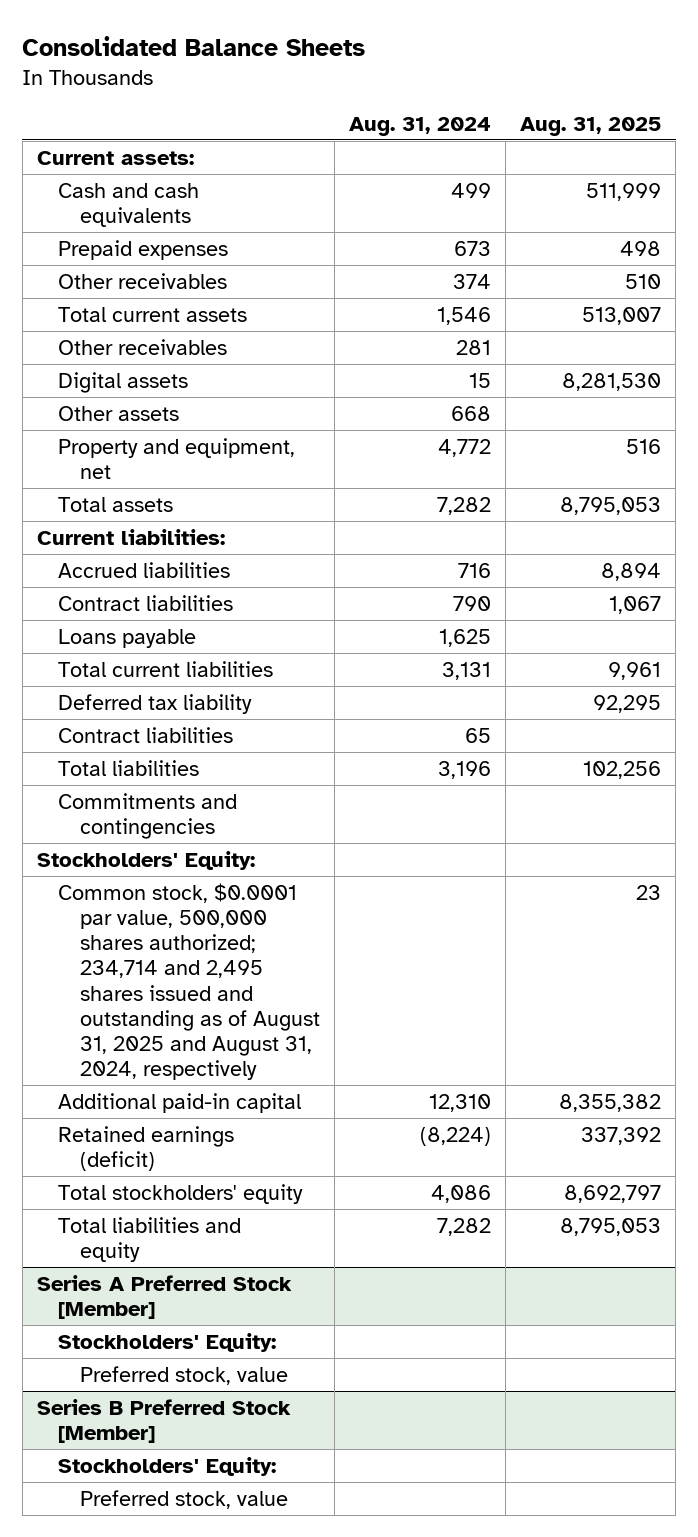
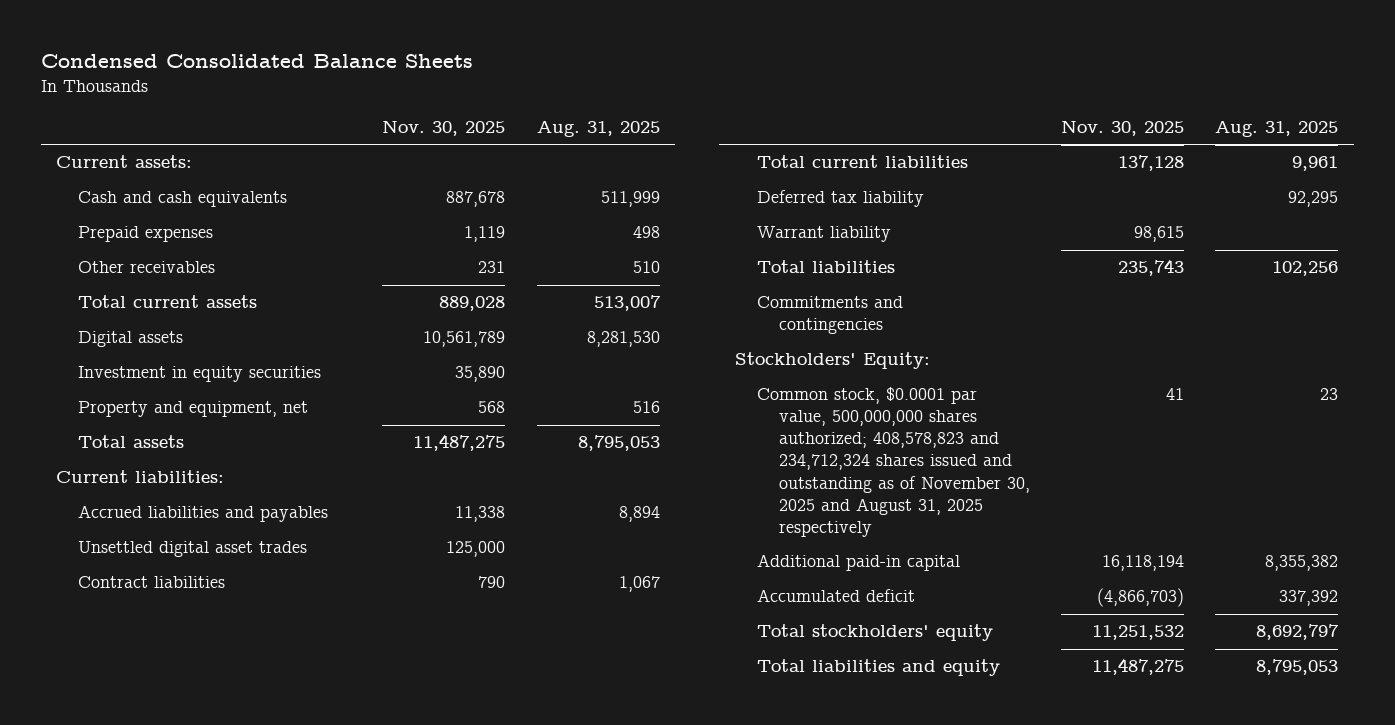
- Consolidated Balance Sheets
+ Condensed Consolidated Balance Sheets
- | Aug. 31, 2024 | Aug. 31, 2025
+ | Nov. 30, 2025 | Aug. 31, 2025
- Other receivables | 281 |
- Other assets | 668 |
+ Investment in equity securities | 35,890 |
- Accrued liabilities | 716 | 8,894
+ Accrued liabilities and payables | 11,338 | 8,894
+ Unsettled digital asset trades | 125,000 |
- Loans payable | 1,625 |
- Contract liabilities | 65 |
+ Warrant liability | 98,615 |
- Common stock, $0.0001 par value, 500,000 shares authorized; 234,714 and 2,495 shares issued and outstanding as of August 31, 2025 and August 31, 2024, respectively | | 23
+ Common stock, $0.0001 par value, 500,000,000 shares authorized; 408,578,823 and 234,712,324 shares issued and outstanding as of November 30, 2025 and August 31, 2025 respectively | 41 | 23
- Retained earnings (deficit) | (8,224) | 337,392
+ Accumulated deficit | (4,866,703) | 337,392
- Series A Preferred Stock [Member]
- Stockholders' Equity:
- Preferred stock, value
- Series B Preferred Stock [Member]
- Stockholders' Equity:
- Preferred stock, value

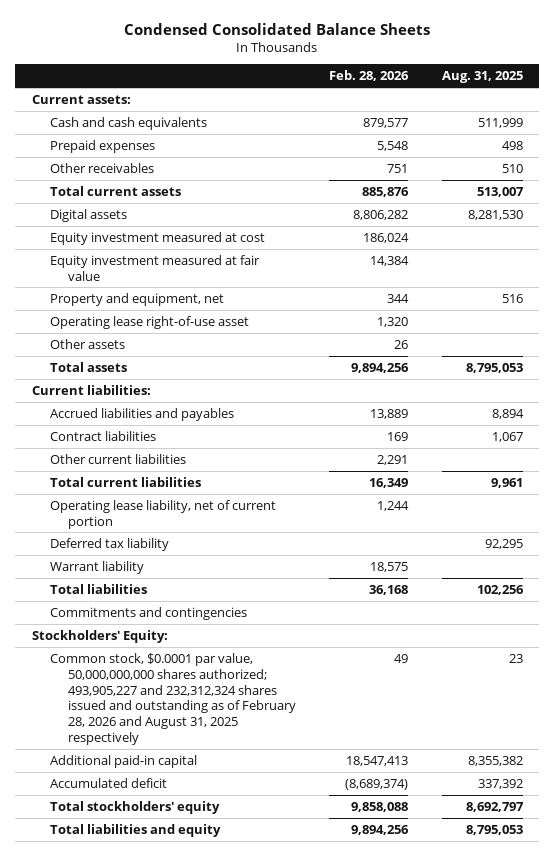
- | Nov. 30, 2025 | Aug. 31, 2025
+ | Feb. 28, 2026 | Aug. 31, 2025
- Investment in equity securities | 35,890 |
+ Equity investment measured at cost | 186,024 |
+ Equity investment measured at fair value | 14,384 |
+ Operating lease right-of-use asset | 1,320 |
+ Other assets | 26 |
- Unsettled digital asset trades | 125,000 |
+ Other current liabilities | 2,291 |
+ Operating lease liability, net of current portion | 1,244 |
- Common stock, $0.0001 par value, 500,000,000 shares authorized; 408,578,823 and 234,712,324 shares issued and outstanding as of November 30, 2025 and August 31, 2025 respectively | 41 | 23
+ Common stock, $0.0001 par value, 50,000,000,000 shares authorized; 493,905,227 and 232,312,324 shares issued and outstanding as of February 28, 2026 and August 31, 2025 respectively | 49 | 23

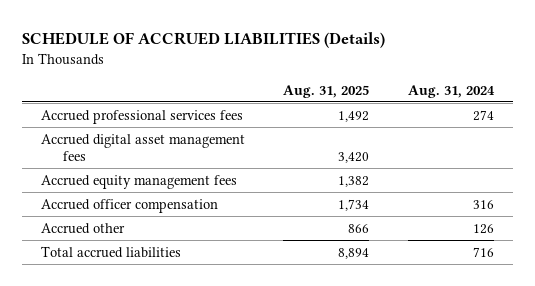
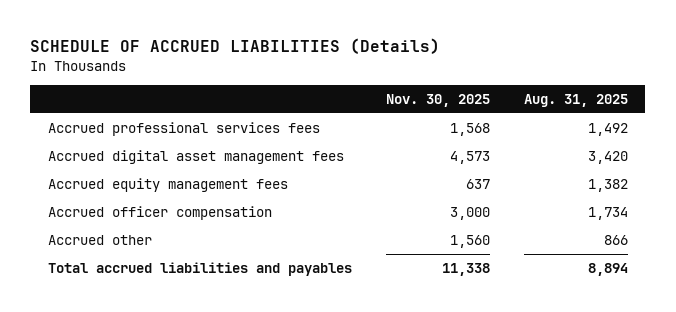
- | Aug. 31, 2025 | Aug. 31, 2024
+ | Nov. 30, 2025 | Aug. 31, 2025
- Total accrued liabilities | 8,894 | 716
+ Total accrued liabilities and payables | 11,338 | 8,894

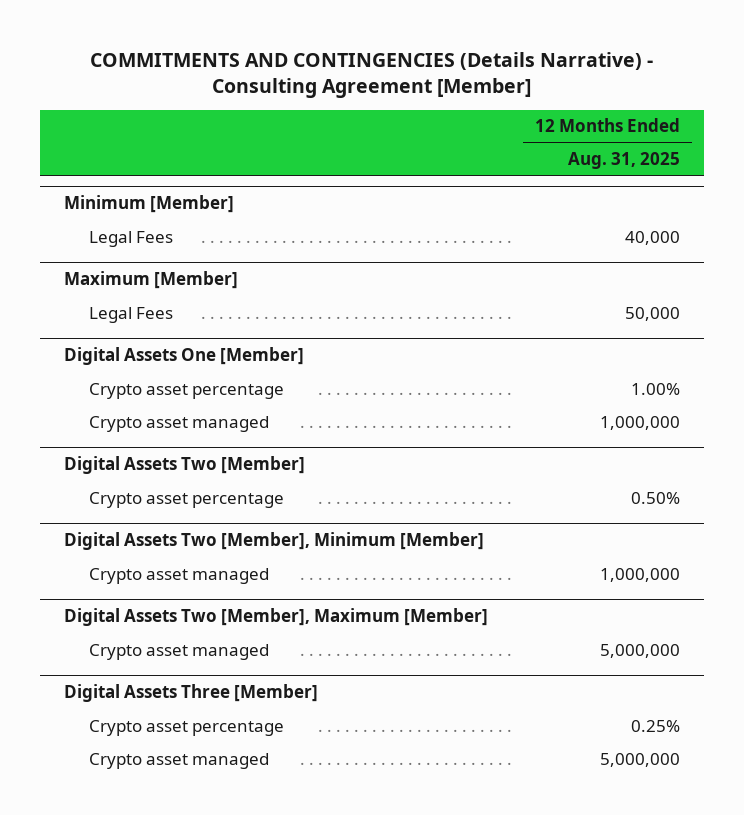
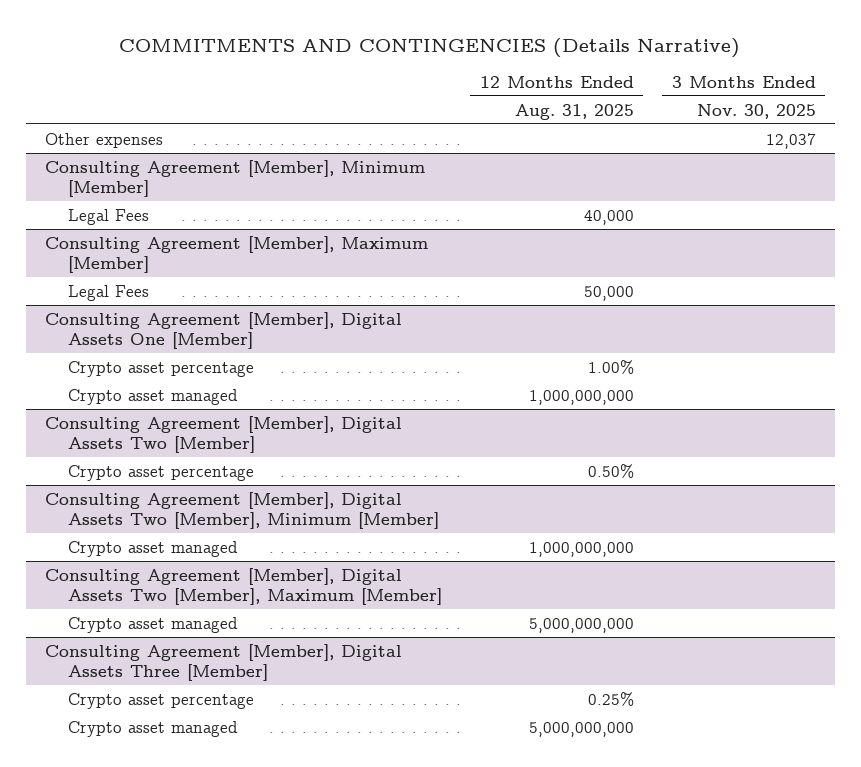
- COMMITMENTS AND CONTINGENCIES (Details Narrative) - Consulting Agreement [Member]
+ COMMITMENTS AND CONTINGENCIES (Details Narrative)
- | 12 Months Ended Aug. 31, 2025
+ | 12 Months Ended Aug. 31, 2025 | 3 Months Ended Nov. 30, 2025
- Minimum [Member]
+ Other expenses | | 12,037
+ Consulting Agreement [Member], Minimum [Member]
- Maximum [Member]
+ Consulting Agreement [Member], Maximum [Member]
- Digital Assets One [Member]
+ Consulting Agreement [Member], Digital Assets One [Member]
- Crypto asset managed | 1,000,000
- Digital Assets Two [Member]
+ Crypto asset managed | 1,000,000,000 |
+ Consulting Agreement [Member], Digital Assets Two [Member]
- Digital Assets Two [Member], Minimum [Member]
- Crypto asset managed | 1,000,000
- Digital Assets Two [Member], Maximum [Member]
- Crypto asset managed | 5,000,000
- Digital Assets Three [Member]
+ Consulting Agreement [Member], Digital Assets Two [Member], Minimum [Member]
+ Crypto asset managed | 1,000,000,000 |
+ Consulting Agreement [Member], Digital Assets Two [Member], Maximum [Member]
+ Crypto asset managed | 5,000,000,000 |
+ Consulting Agreement [Member], Digital Assets Three [Member]
- Crypto asset managed | 5,000,000
+ Crypto asset managed | 5,000,000,000 |

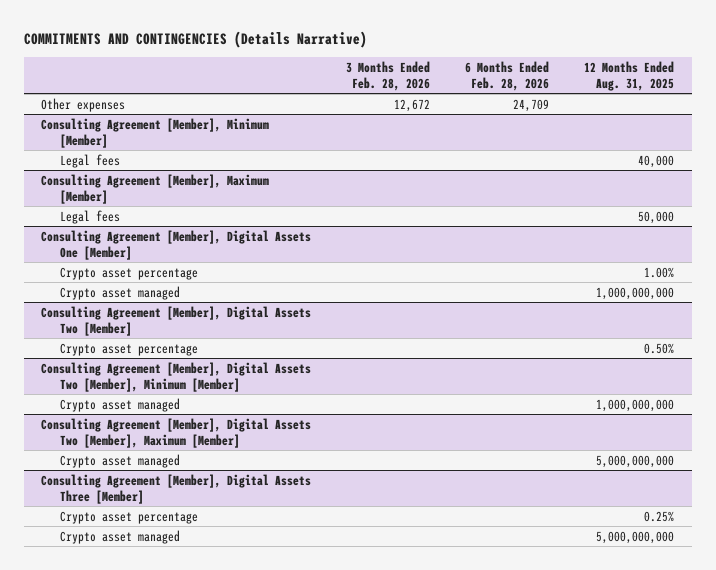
- | 12 Months Ended Aug. 31, 2025 | 3 Months Ended Nov. 30, 2025
+ | 3 Months Ended Feb. 28, 2026 | 6 Months Ended Feb. 28, 2026 | 12 Months Ended Aug. 31, 2025
@ Consulting Agreement [Member], Minimum [Member]
- Legal Fees | 40,000 |
+ Legal fees | | | 40,000
@ Consulting Agreement [Member], Maximum [Member]
- Legal Fees | 50,000 |
+ Legal fees | | | 50,000

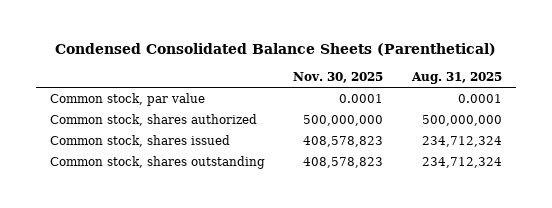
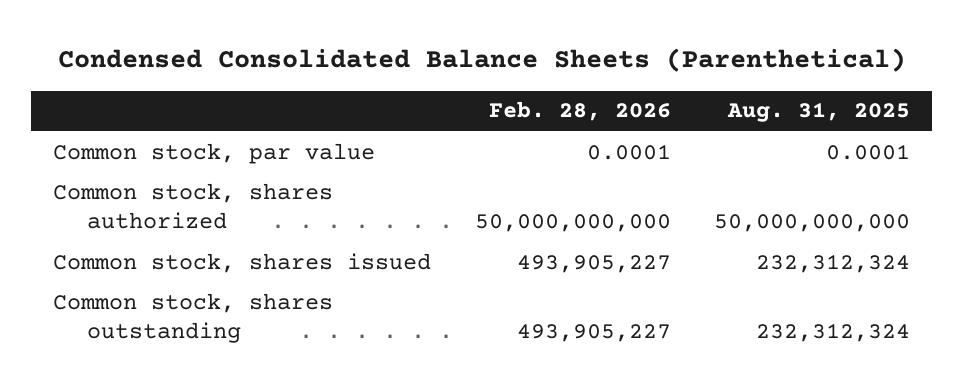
- | Nov. 30, 2025 | Aug. 31, 2025
+ | Feb. 28, 2026 | Aug. 31, 2025
- Common stock, shares authorized | 500,000,000 | 500,000,000
- Common stock, shares issued | 408,578,823 | 234,712,324
- Common stock, shares outstanding | 408,578,823 | 234,712,324
+ Common stock, shares authorized | 50,000,000,000 | 50,000,000,000
+ Common stock, shares issued | 493,905,227 | 232,312,324
+ Common stock, shares outstanding | 493,905,227 | 232,312,324

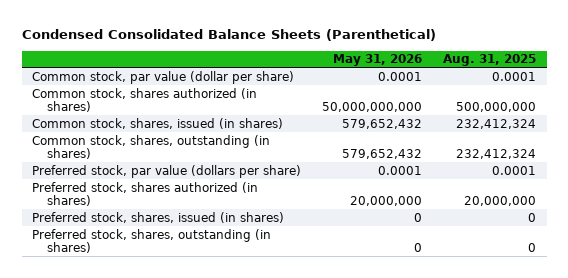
- | Feb. 28, 2026 | Aug. 31, 2025
+ | May 31, 2026 | Aug. 31, 2025
- Common stock, par value | 0.0001 | 0.0001
- Common stock, shares authorized | 50,000,000,000 | 50,000,000,000
- Common stock, shares issued | 493,905,227 | 232,312,324
- Common stock, shares outstanding | 493,905,227 | 232,312,324
+ Common stock, par value (dollar per share) | 0.0001 | 0.0001
+ Common stock, shares authorized (in shares) | 50,000,000,000 | 500,000,000
+ Common stock, shares, issued (in shares) | 579,652,432 | 232,412,324
+ Common stock, shares, outstanding (in shares) | 579,652,432 | 232,412,324
+ Preferred stock, par value (dollars per share) | 0.0001 | 0.0001
+ Preferred stock, shares authorized (in shares) | 20,000,000 | 20,000,000
+ Preferred stock, shares, issued (in shares) | 0 | 0
+ Preferred stock, shares, outstanding (in shares) | 0 | 0

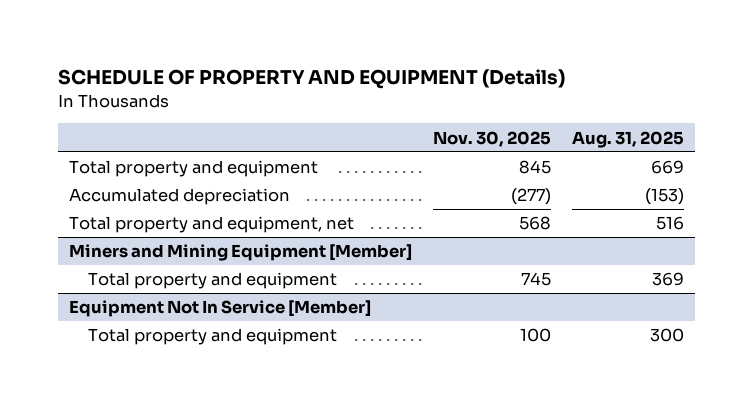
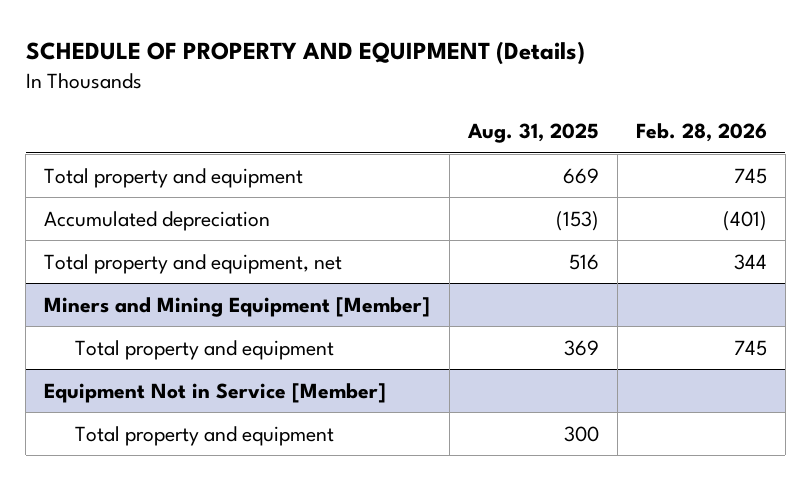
- | Nov. 30, 2025 | Aug. 31, 2025
+ | Aug. 31, 2025 | Feb. 28, 2026
- Equipment Not In Service [Member]
+ Equipment Not in Service [Member]

